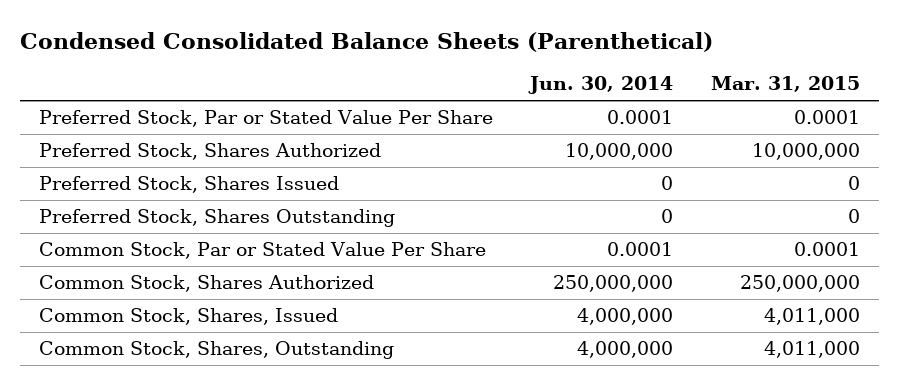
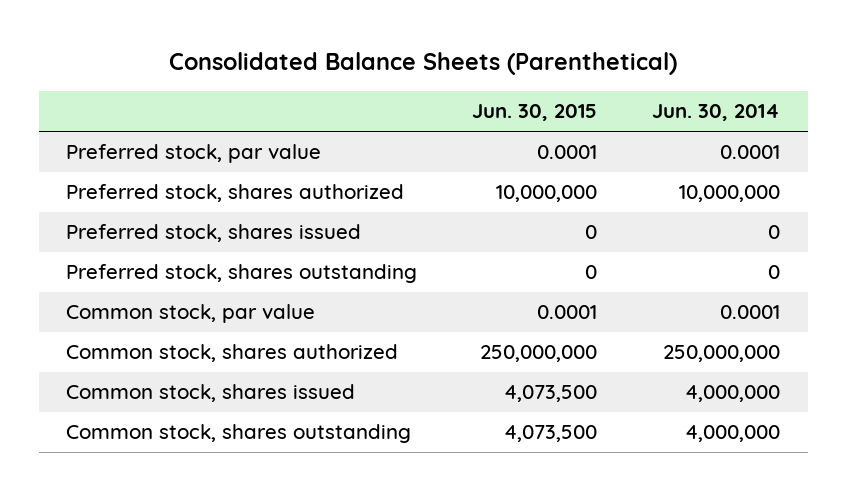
- Condensed Consolidated Balance Sheets (Parenthetical)
+ Consolidated Balance Sheets (Parenthetical)
- | Jun. 30, 2014 | Mar. 31, 2015
+ | Jun. 30, 2015 | Jun. 30, 2014
- Preferred Stock, Par or Stated Value Per Share | 0.0001 | 0.0001
- Preferred Stock, Shares Authorized | 10,000,000 | 10,000,000
- Preferred Stock, Shares Issued | 0 | 0
- Preferred Stock, Shares Outstanding | 0 | 0
- Common Stock, Par or Stated Value Per Share | 0.0001 | 0.0001
- Common Stock, Shares Authorized | 250,000,000 | 250,000,000
- Common Stock, Shares, Issued | 4,000,000 | 4,011,000
- Common Stock, Shares, Outstanding | 4,000,000 | 4,011,000
+ Preferred stock, par value | 0.0001 | 0.0001
+ Preferred stock, shares authorized | 10,000,000 | 10,000,000
+ Preferred stock, shares issued | 0 | 0
+ Preferred stock, shares outstanding | 0 | 0
+ Common stock, par value | 0.0001 | 0.0001
+ Common stock, shares authorized | 250,000,000 | 250,000,000
+ Common stock, shares issued | 4,073,500 | 4,000,000
+ Common stock, shares outstanding | 4,073,500 | 4,000,000

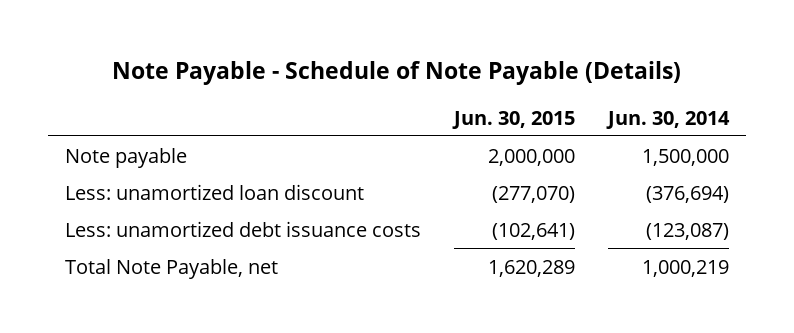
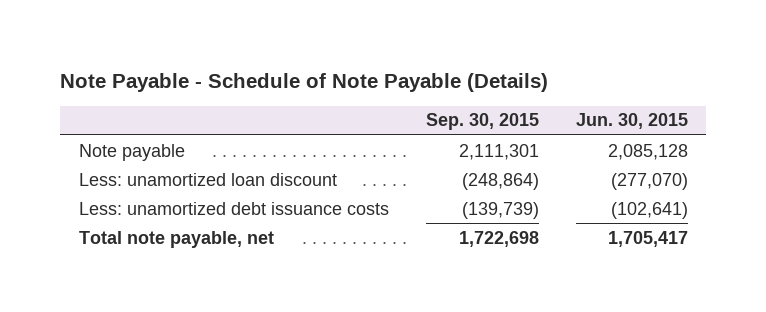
- | Jun. 30, 2015 | Jun. 30, 2014
+ | Sep. 30, 2015 | Jun. 30, 2015
- Note payable | 2,000,000 | 1,500,000
+ Note payable | 2,111,301 | 2,085,128
- Total Note Payable, net | 1,620,289 | 1,000,219
+ Total note payable, net | 1,722,698 | 1,705,417

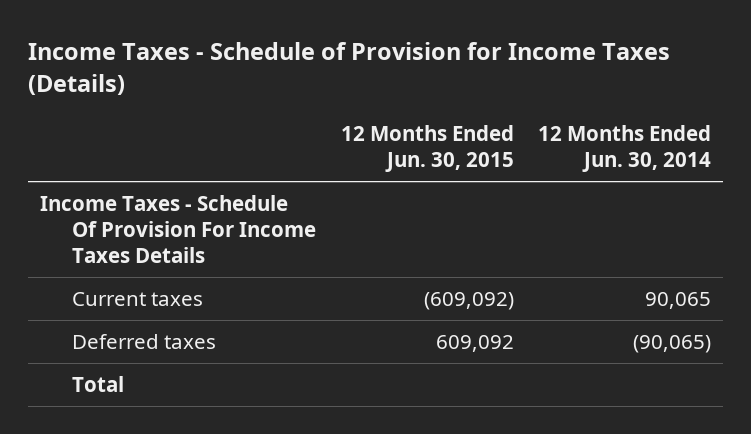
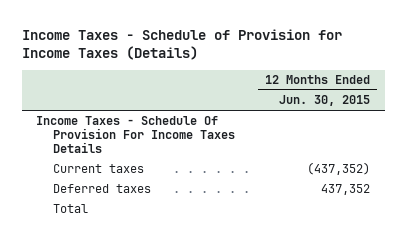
- | 12 Months Ended Jun. 30, 2015 | 12 Months Ended Jun. 30, 2014
+ | 12 Months Ended Jun. 30, 2015
- Current taxes | (609,092) | 90,065
- Deferred taxes | 609,092 | (90,065)
+ Current taxes | (437,352)
+ Deferred taxes | 437,352

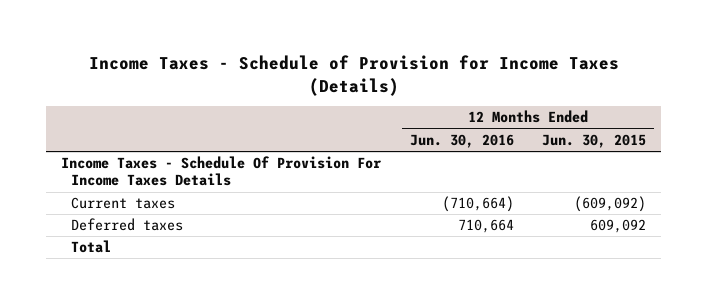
- | 12 Months Ended Jun. 30, 2015
+ | 12 Months Ended Jun. 30, 2016 | 12 Months Ended Jun. 30, 2015
- Current taxes | (437,352)
- Deferred taxes | 437,352
+ Current taxes | (710,664) | (609,092)
+ Deferred taxes | 710,664 | 609,092

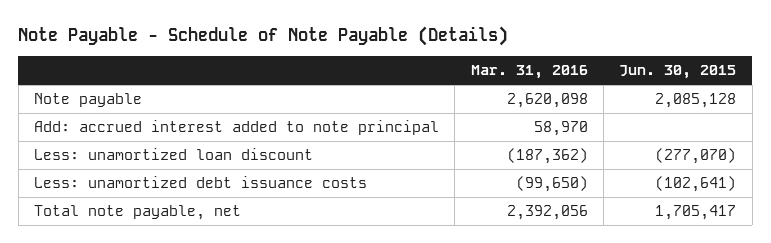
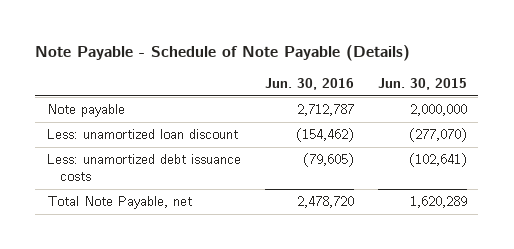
- | Mar. 31, 2016 | Jun. 30, 2015
+ | Jun. 30, 2016 | Jun. 30, 2015
- Note payable | 2,620,098 | 2,085,128
- Add: accrued interest added to note principal | 58,970 |
+ Note payable | 2,712,787 | 2,000,000
- Total note payable, net | 2,392,056 | 1,705,417
+ Total Note Payable, net | 2,478,720 | 1,620,289

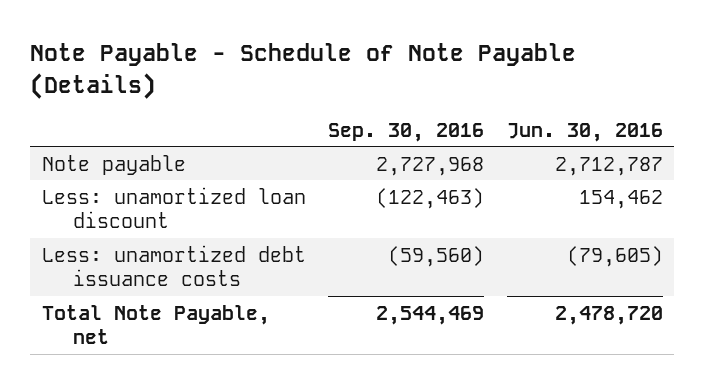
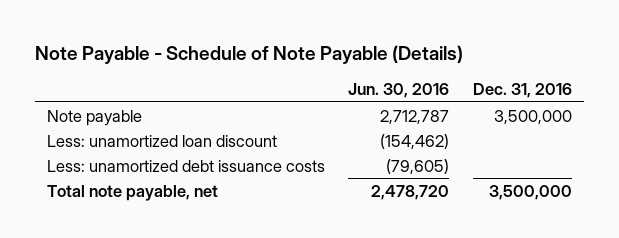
- | Sep. 30, 2016 | Jun. 30, 2016
+ | Jun. 30, 2016 | Dec. 31, 2016
- Less: unamortized loan discount | (122,463) | 154,462
+ Less: unamortized loan discount | (154,462) |
- Total Note Payable, net | 2,544,469 | 2,478,720
+ Total note payable, net | 2,478,720 | 3,500,000

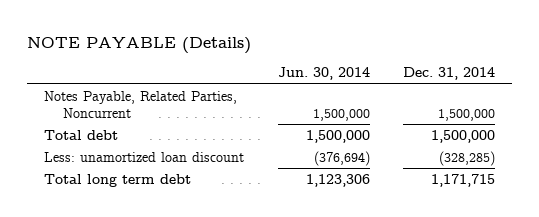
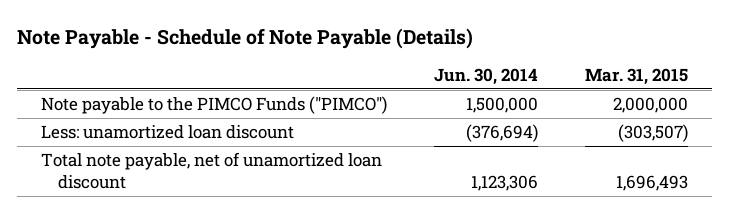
- NOTE PAYABLE (Details)
+ Note Payable - Schedule of Note Payable (Details)
- | Jun. 30, 2014 | Dec. 31, 2014
+ | Jun. 30, 2014 | Mar. 31, 2015
- Notes Payable, Related Parties, Noncurrent | 1,500,000 | 1,500,000
- Total debt | 1,500,000 | 1,500,000
+ Note payable to the PIMCO Funds ("PIMCO") | 1,500,000 | 2,000,000
- Total long term debt | 1,123,306 | 1,171,715
+ Total note payable, net of unamortized loan discount | 1,123,306 | 1,696,493

